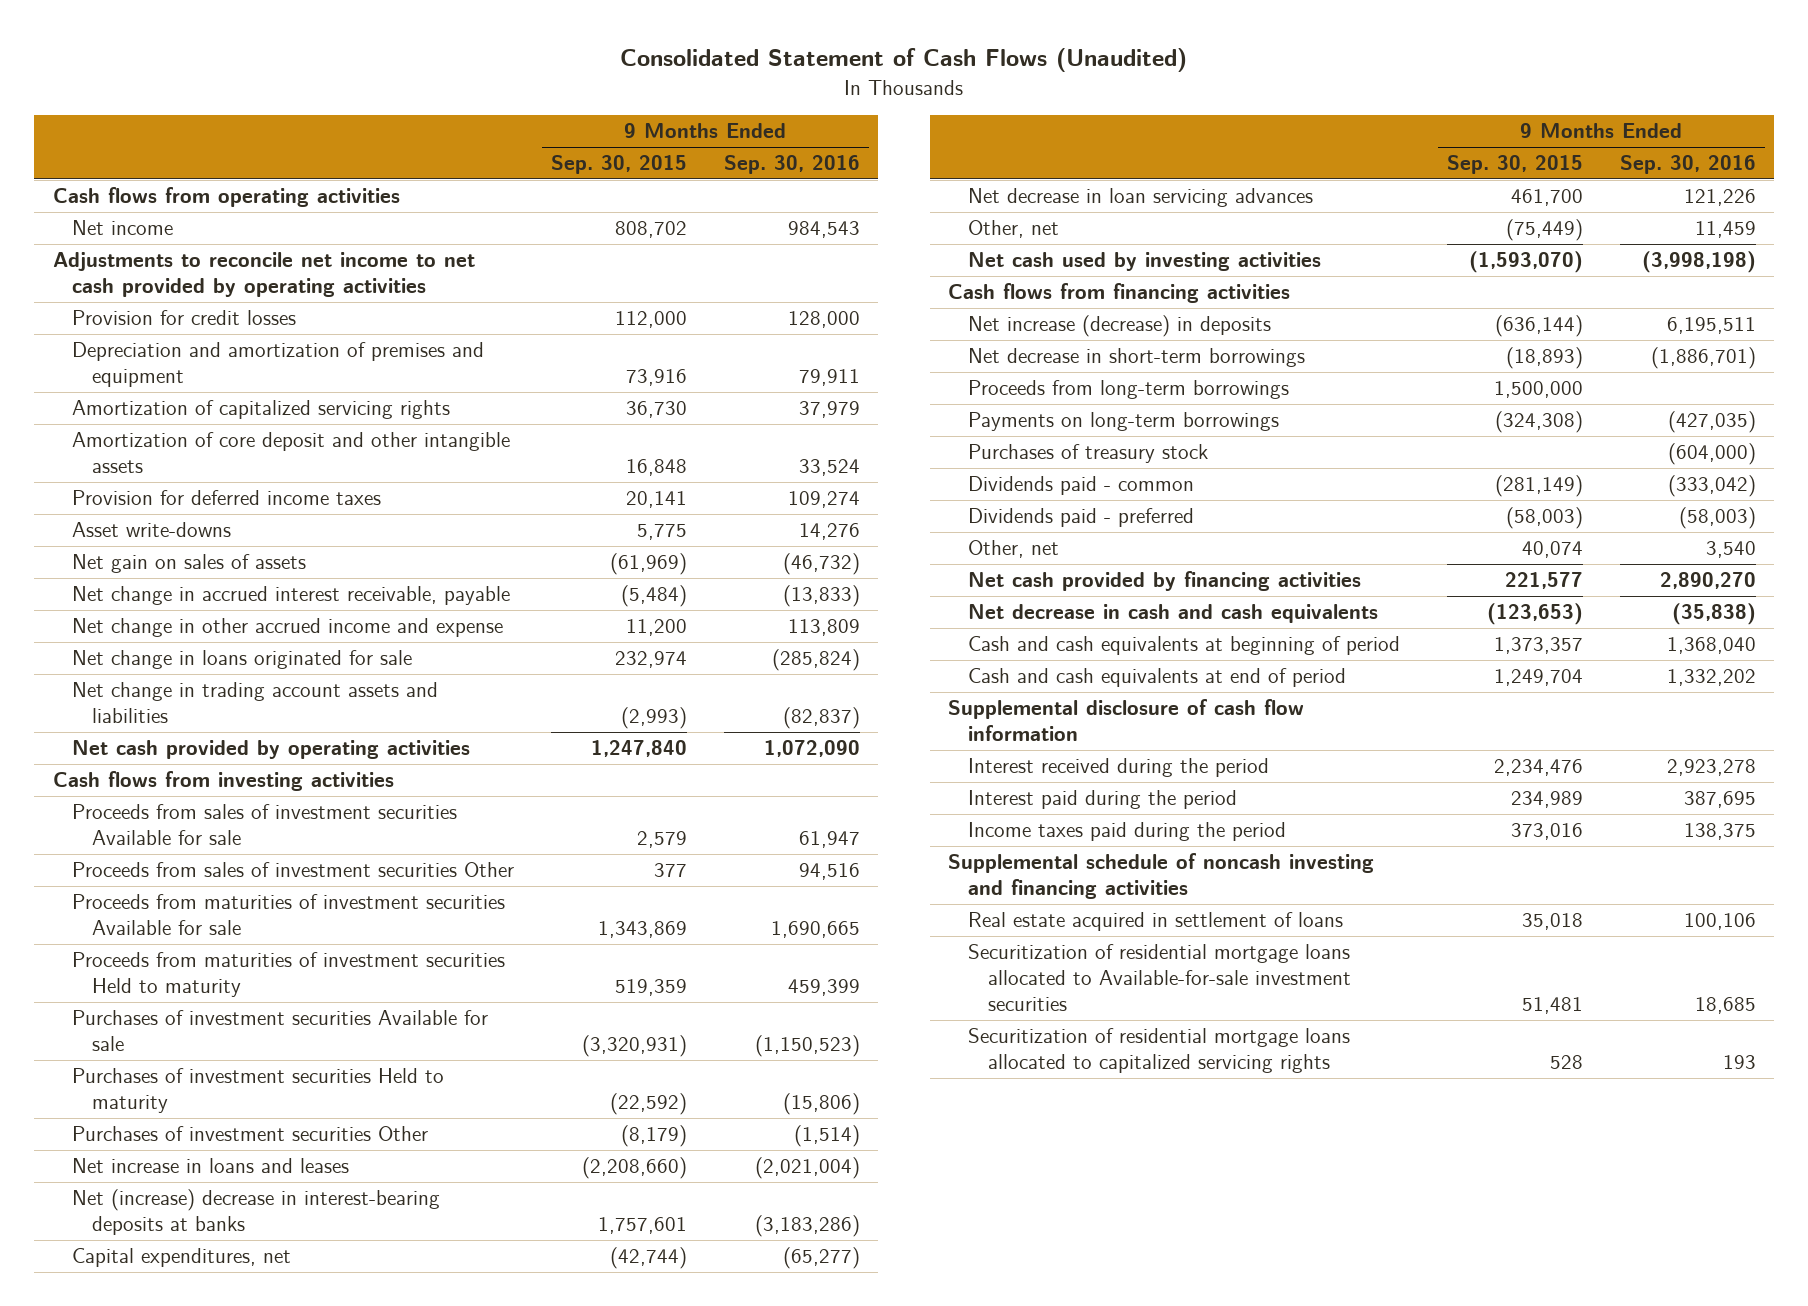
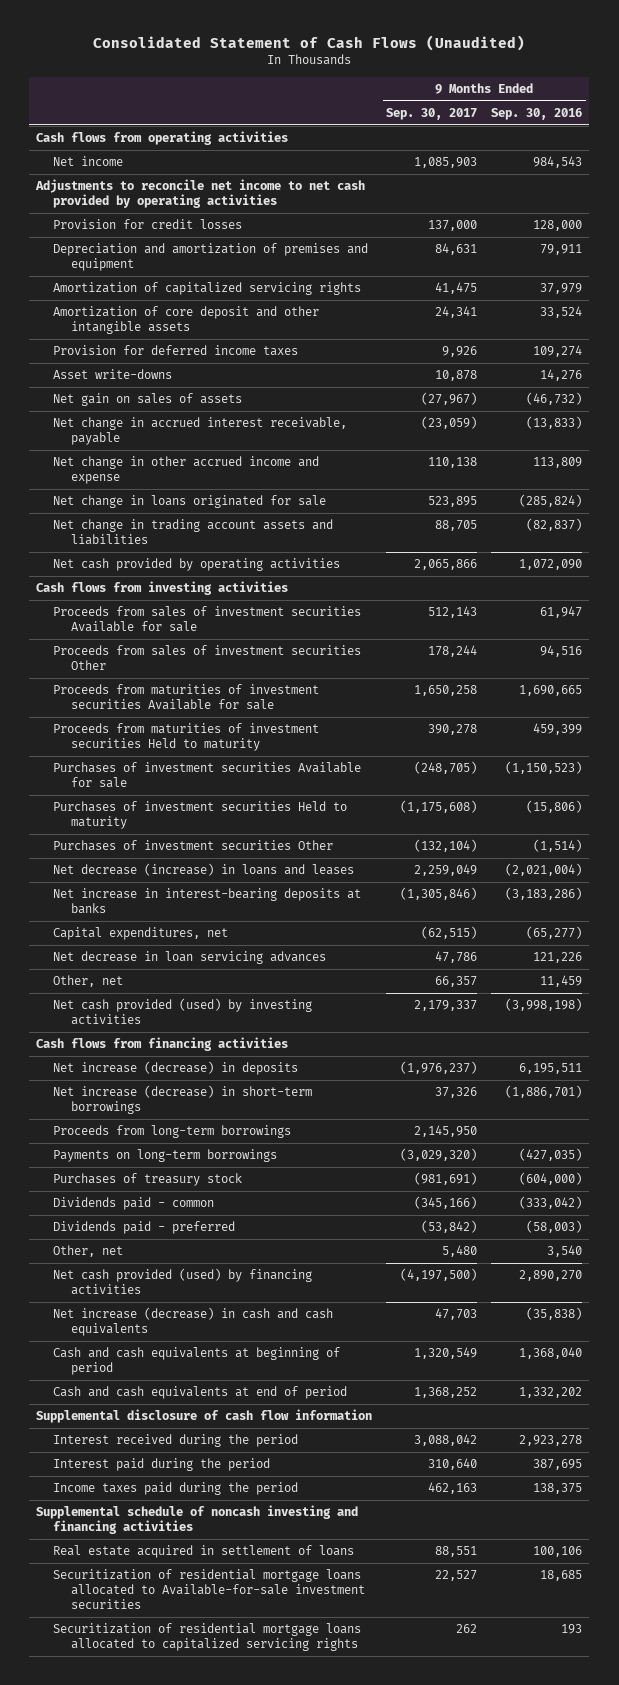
- | 9 Months Ended Sep. 30, 2015 | 9 Months Ended Sep. 30, 2016
+ | 9 Months Ended Sep. 30, 2017 | 9 Months Ended Sep. 30, 2016
- Net increase in loans and leases | (2,208,660) | (2,021,004)
- Net (increase) decrease in interest-bearing deposits at banks | 1,757,601 | (3,183,286)
+ Net decrease (increase) in loans and leases | 2,259,049 | (2,021,004)
+ Net increase in interest-bearing deposits at banks | (1,305,846) | (3,183,286)
- Net cash used by investing activities | (1,593,070) | (3,998,198)
+ Net cash provided (used) by investing activities | 2,179,337 | (3,998,198)
- Net decrease in short-term borrowings | (18,893) | (1,886,701)
+ Net increase (decrease) in short-term borrowings | 37,326 | (1,886,701)
- Net cash provided by financing activities | 221,577 | 2,890,270
- Net decrease in cash and cash equivalents | (123,653) | (35,838)
+ Net cash provided (used) by financing activities | (4,197,500) | 2,890,270
+ Net increase (decrease) in cash and cash equivalents | 47,703 | (35,838)

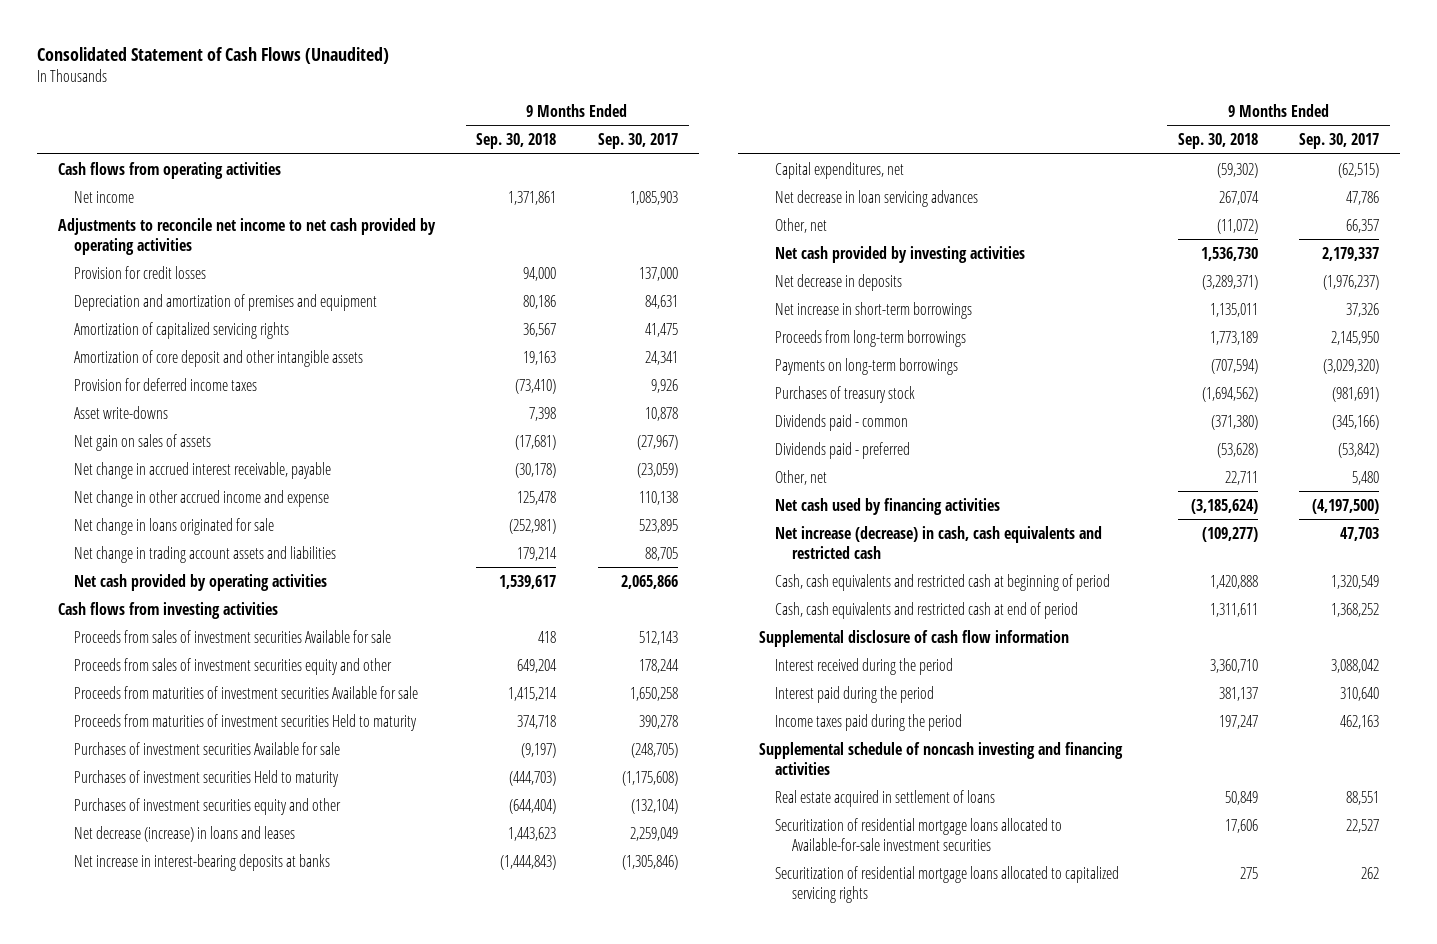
- | 9 Months Ended Sep. 30, 2017 | 9 Months Ended Sep. 30, 2016
+ | 9 Months Ended Sep. 30, 2018 | 9 Months Ended Sep. 30, 2017
- Proceeds from sales of investment securities Other | 178,244 | 94,516
+ Proceeds from sales of investment securities equity and other | 649,204 | 178,244
- Purchases of investment securities Other | (132,104) | (1,514)
+ Purchases of investment securities equity and other | (644,404) | (132,104)
- Net cash provided (used) by investing activities | 2,179,337 | (3,998,198)
- Cash flows from financing activities
- Net increase (decrease) in deposits | (1,976,237) | 6,195,511
- Net increase (decrease) in short-term borrowings | 37,326 | (1,886,701)
+ Net cash provided by investing activities | 1,536,730 | 2,179,337
+ Net decrease in deposits | (3,289,371) | (1,976,237)
+ Net increase in short-term borrowings | 1,135,011 | 37,326
- Net cash provided (used) by financing activities | (4,197,500) | 2,890,270
- Net increase (decrease) in cash and cash equivalents | 47,703 | (35,838)
- Cash and cash equivalents at beginning of period | 1,320,549 | 1,368,040
- Cash and cash equivalents at end of period | 1,368,252 | 1,332,202
+ Net cash used by financing activities | (3,185,624) | (4,197,500)
+ Net increase (decrease) in cash, cash equivalents and restricted cash | (109,277) | 47,703
+ Cash, cash equivalents and restricted cash at beginning of period | 1,420,888 | 1,320,549
+ Cash, cash equivalents and restricted cash at end of period | 1,311,611 | 1,368,252

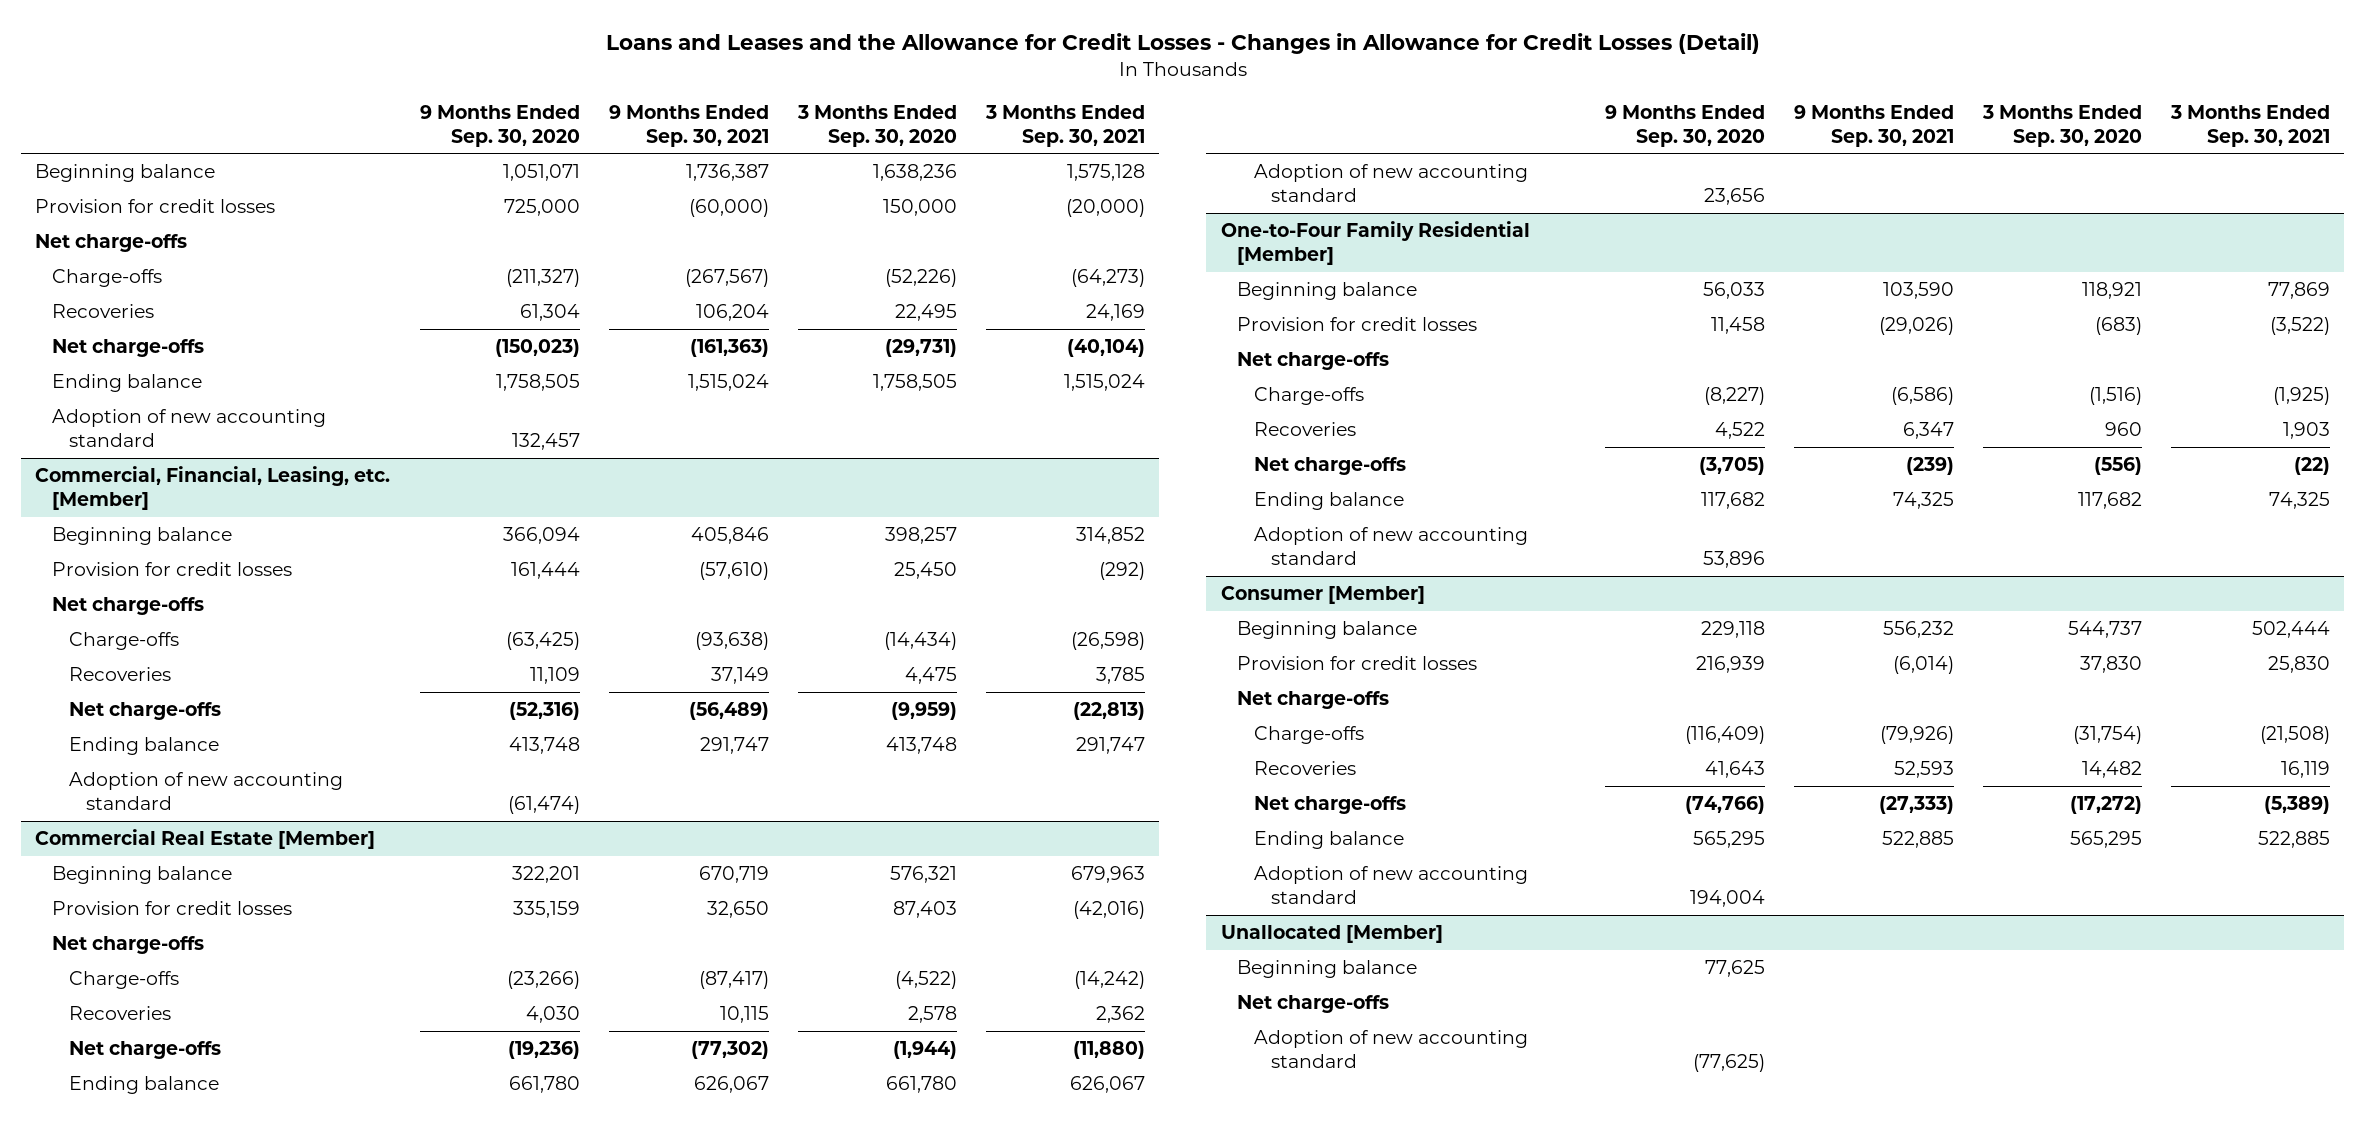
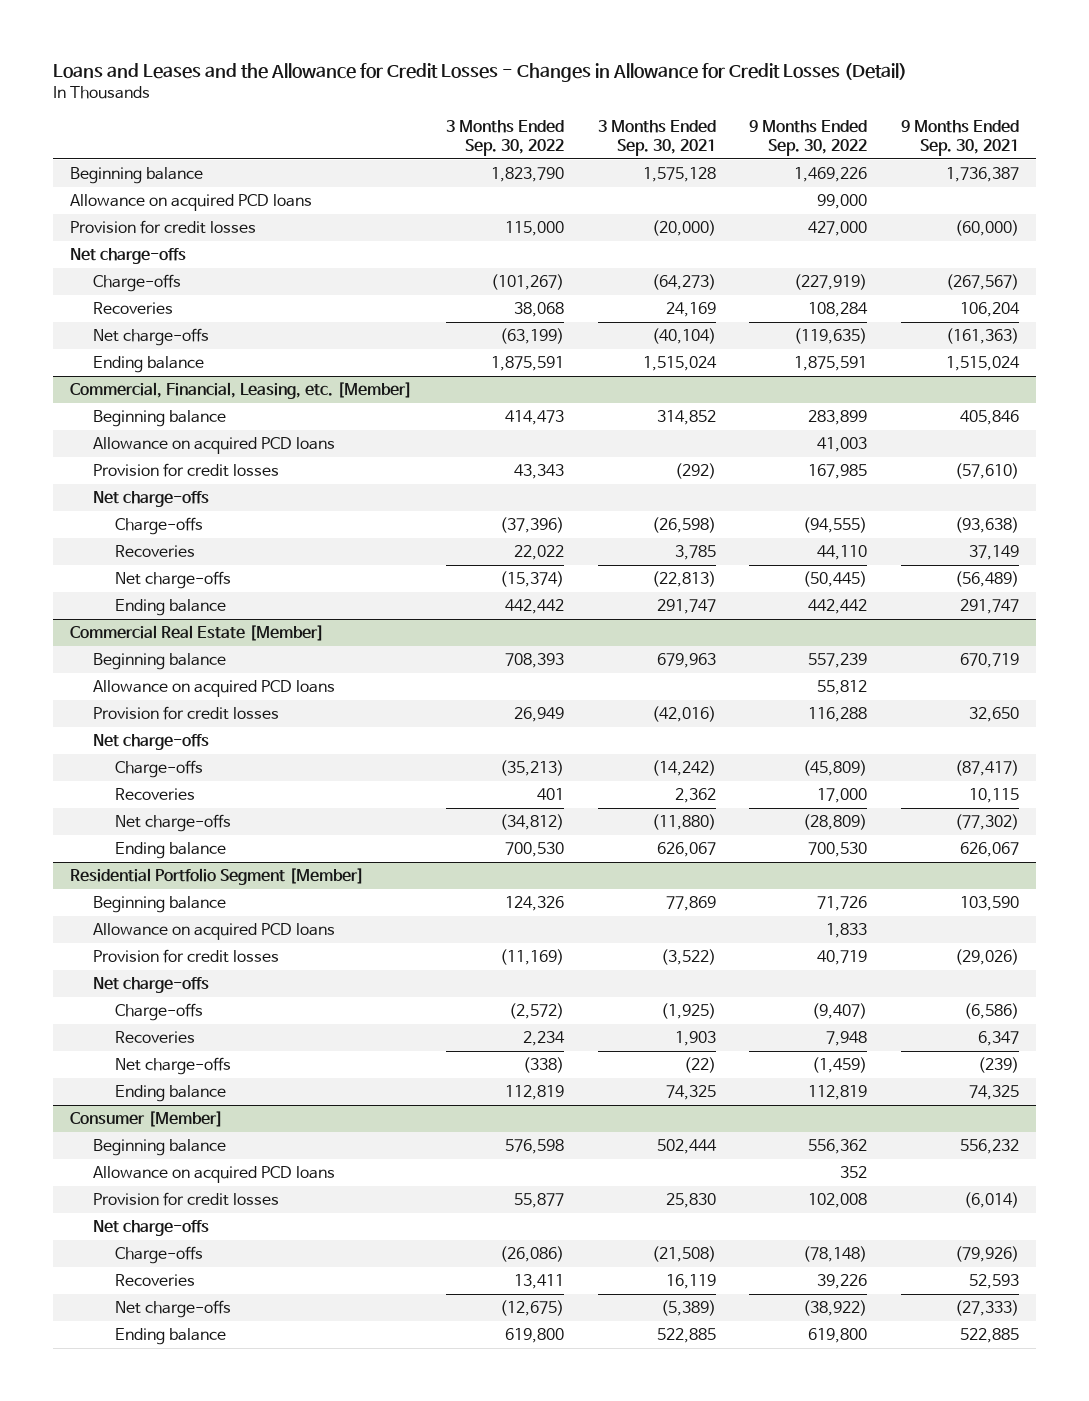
- | 9 Months Ended Sep. 30, 2020 | 9 Months Ended Sep. 30, 2021 | 3 Months Ended Sep. 30, 2020 | 3 Months Ended Sep. 30, 2021
+ | 3 Months Ended Sep. 30, 2022 | 3 Months Ended Sep. 30, 2021 | 9 Months Ended Sep. 30, 2022 | 9 Months Ended Sep. 30, 2021
+ Allowance on acquired PCD loans | | | 99,000 |
- Adoption of new accounting standard | 132,457 | | |
@ Commercial, Financial, Leasing, etc. [Member]
+ Allowance on acquired PCD loans | | | 41,003 |
- Adoption of new accounting standard | (61,474) | | |
@ Commercial Real Estate [Member]
+ Allowance on acquired PCD loans | | | 55,812 |
- Adoption of new accounting standard | 23,656 | | |
- One-to-Four Family Residential [Member]
+ Residential Portfolio Segment [Member]
+ Allowance on acquired PCD loans | | | 1,833 |
- Adoption of new accounting standard | 53,896 | | |
@ Consumer [Member]
+ Allowance on acquired PCD loans | | | 352 |
- Adoption of new accounting standard | 194,004 | | |
- Unallocated [Member]
- Beginning balance | 77,625 | | |
- Net charge-offs
- Adoption of new accounting standard | (77,625) | | |

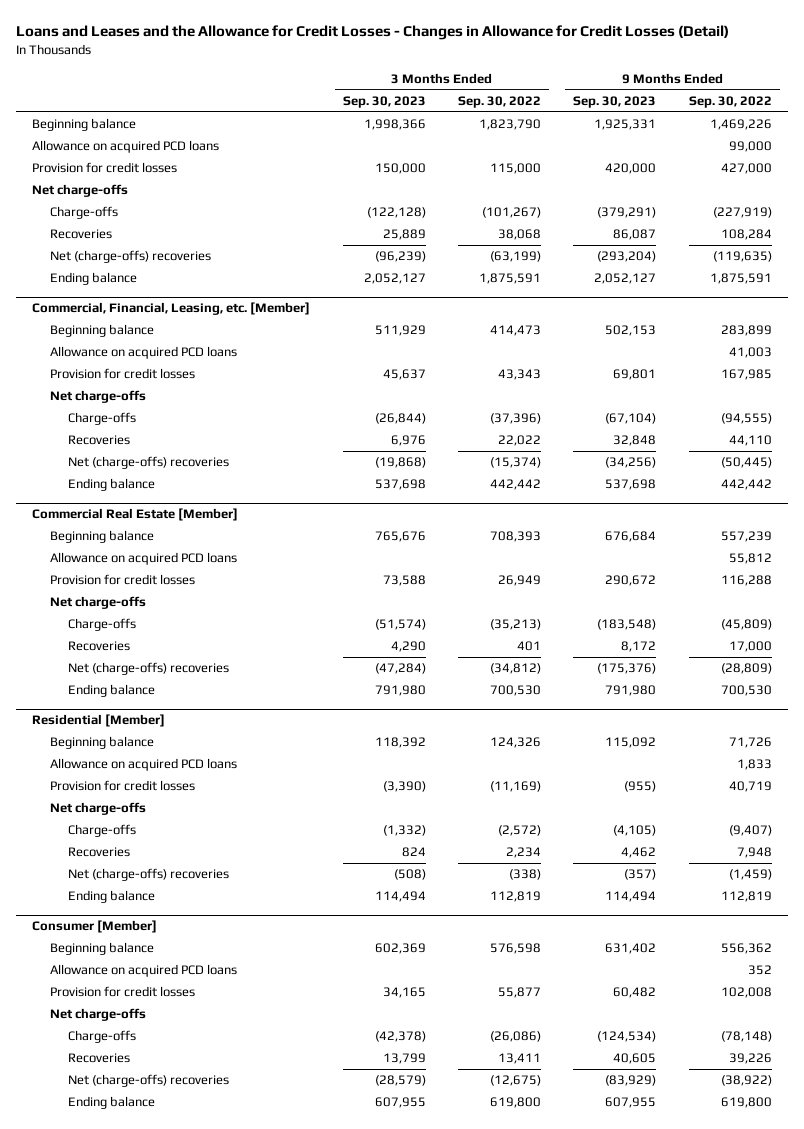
- | 3 Months Ended Sep. 30, 2022 | 3 Months Ended Sep. 30, 2021 | 9 Months Ended Sep. 30, 2022 | 9 Months Ended Sep. 30, 2021
+ | 3 Months Ended Sep. 30, 2023 | 3 Months Ended Sep. 30, 2022 | 9 Months Ended Sep. 30, 2023 | 9 Months Ended Sep. 30, 2022
- Net charge-offs | (63,199) | (40,104) | (119,635) | (161,363)
+ Net (charge-offs) recoveries | (96,239) | (63,199) | (293,204) | (119,635)
@ Commercial, Financial, Leasing, etc. [Member]
- Net charge-offs | (15,374) | (22,813) | (50,445) | (56,489)
+ Net (charge-offs) recoveries | (19,868) | (15,374) | (34,256) | (50,445)
@ Commercial Real Estate [Member]
- Net charge-offs | (34,812) | (11,880) | (28,809) | (77,302)
+ Net (charge-offs) recoveries | (47,284) | (34,812) | (175,376) | (28,809)
- Residential Portfolio Segment [Member]
+ Residential [Member]
- Net charge-offs | (338) | (22) | (1,459) | (239)
+ Net (charge-offs) recoveries | (508) | (338) | (357) | (1,459)
@ Consumer [Member]
- Net charge-offs | (12,675) | (5,389) | (38,922) | (27,333)
+ Net (charge-offs) recoveries | (28,579) | (12,675) | (83,929) | (38,922)

